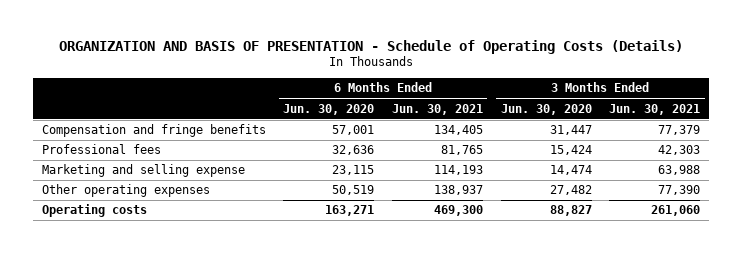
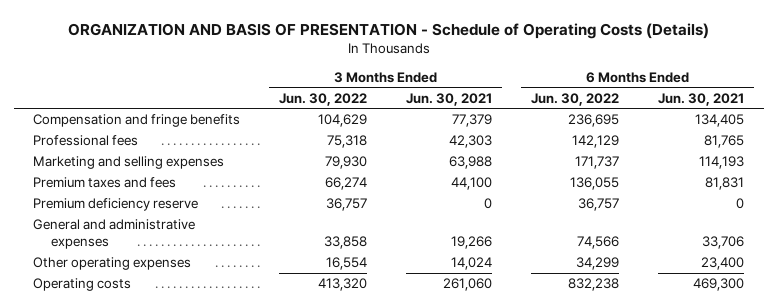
- | 6 Months Ended Jun. 30, 2020 | 6 Months Ended Jun. 30, 2021 | 3 Months Ended Jun. 30, 2020 | 3 Months Ended Jun. 30, 2021
+ | 3 Months Ended Jun. 30, 2022 | 3 Months Ended Jun. 30, 2021 | 6 Months Ended Jun. 30, 2022 | 6 Months Ended Jun. 30, 2021
- Marketing and selling expense | 23,115 | 114,193 | 14,474 | 63,988
- Other operating expenses | 50,519 | 138,937 | 27,482 | 77,390
+ Marketing and selling expenses | 79,930 | 63,988 | 171,737 | 114,193
+ Premium taxes and fees | 66,274 | 44,100 | 136,055 | 81,831
+ Premium deficiency reserve | 36,757 | 0 | 36,757 | 0
+ General and administrative expenses | 33,858 | 19,266 | 74,566 | 33,706
+ Other operating expenses | 16,554 | 14,024 | 34,299 | 23,400

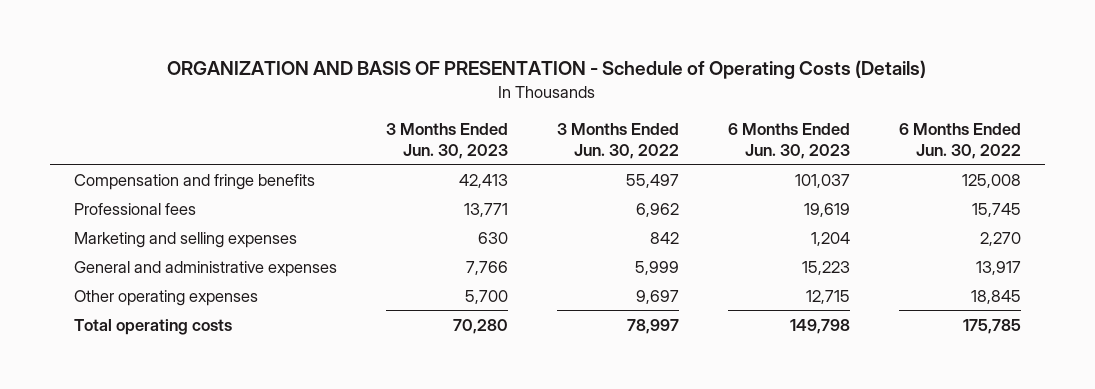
- | 3 Months Ended Jun. 30, 2022 | 3 Months Ended Jun. 30, 2021 | 6 Months Ended Jun. 30, 2022 | 6 Months Ended Jun. 30, 2021
+ | 3 Months Ended Jun. 30, 2023 | 3 Months Ended Jun. 30, 2022 | 6 Months Ended Jun. 30, 2023 | 6 Months Ended Jun. 30, 2022
- Compensation and fringe benefits | 104,629 | 77,379 | 236,695 | 134,405
- Professional fees | 75,318 | 42,303 | 142,129 | 81,765
- Marketing and selling expenses | 79,930 | 63,988 | 171,737 | 114,193
- Premium taxes and fees | 66,274 | 44,100 | 136,055 | 81,831
- Premium deficiency reserve | 36,757 | 0 | 36,757 | 0
- General and administrative expenses | 33,858 | 19,266 | 74,566 | 33,706
- Other operating expenses | 16,554 | 14,024 | 34,299 | 23,400
- Operating costs | 413,320 | 261,060 | 832,238 | 469,300
+ Compensation and fringe benefits | 42,413 | 55,497 | 101,037 | 125,008
+ Professional fees | 13,771 | 6,962 | 19,619 | 15,745
+ Marketing and selling expenses | 630 | 842 | 1,204 | 2,270
+ General and administrative expenses | 7,766 | 5,999 | 15,223 | 13,917
+ Other operating expenses | 5,700 | 9,697 | 12,715 | 18,845
+ Total operating costs | 70,280 | 78,997 | 149,798 | 175,785

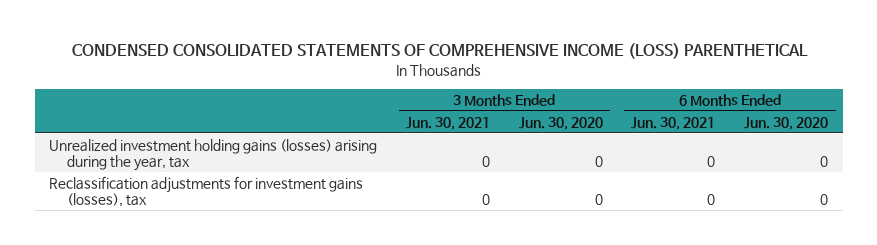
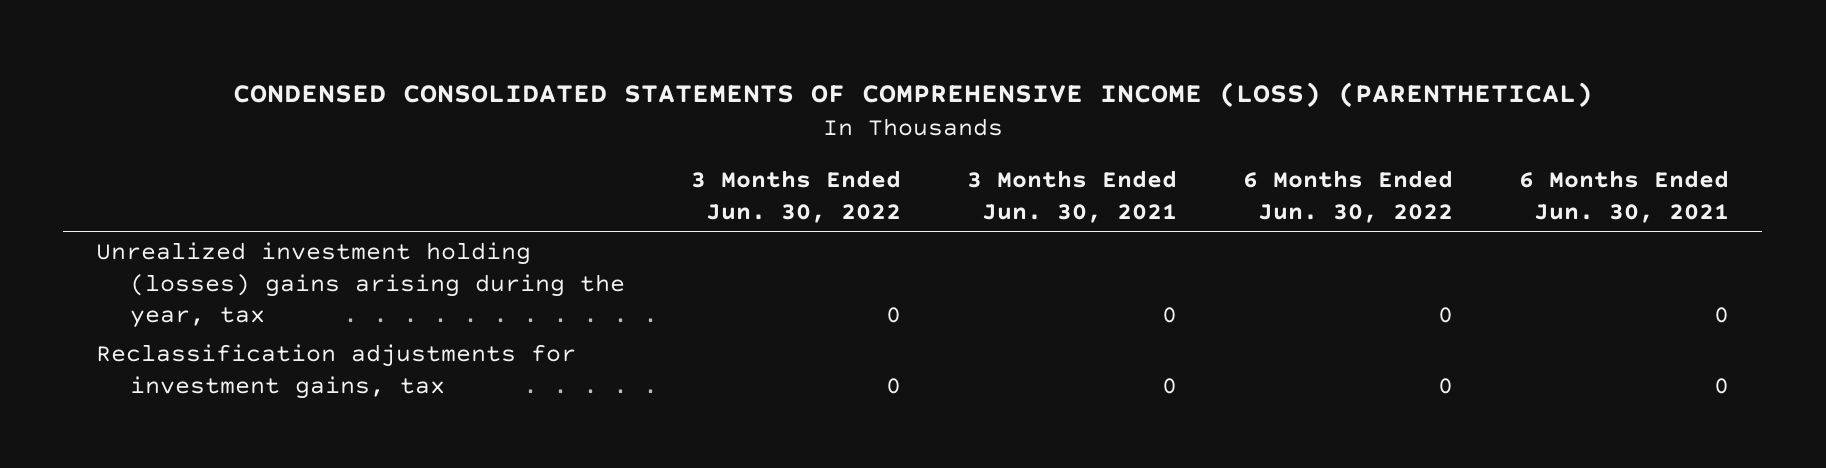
- CONDENSED CONSOLIDATED STATEMENTS OF COMPREHENSIVE INCOME (LOSS) PARENTHETICAL
+ CONDENSED CONSOLIDATED STATEMENTS OF COMPREHENSIVE INCOME (LOSS) (PARENTHETICAL)
- | 3 Months Ended Jun. 30, 2021 | 3 Months Ended Jun. 30, 2020 | 6 Months Ended Jun. 30, 2021 | 6 Months Ended Jun. 30, 2020
+ | 3 Months Ended Jun. 30, 2022 | 3 Months Ended Jun. 30, 2021 | 6 Months Ended Jun. 30, 2022 | 6 Months Ended Jun. 30, 2021
- Unrealized investment holding gains (losses) arising during the year, tax | 0 | 0 | 0 | 0
- Reclassification adjustments for investment gains (losses), tax | 0 | 0 | 0 | 0
+ Unrealized investment holding (losses) gains arising during the year, tax | 0 | 0 | 0 | 0
+ Reclassification adjustments for investment gains, tax | 0 | 0 | 0 | 0

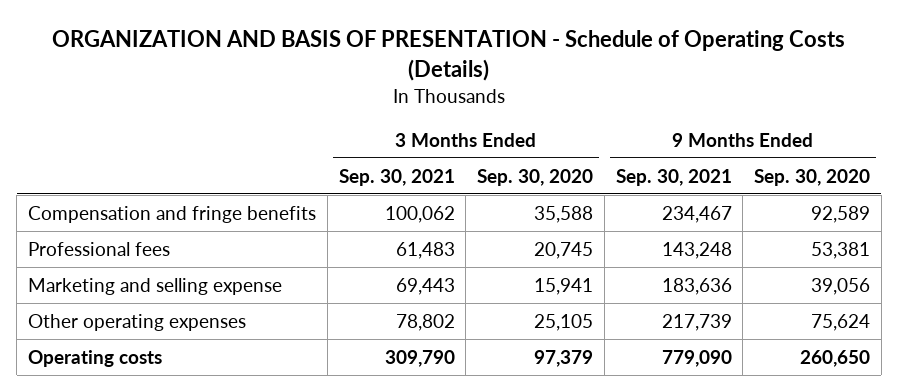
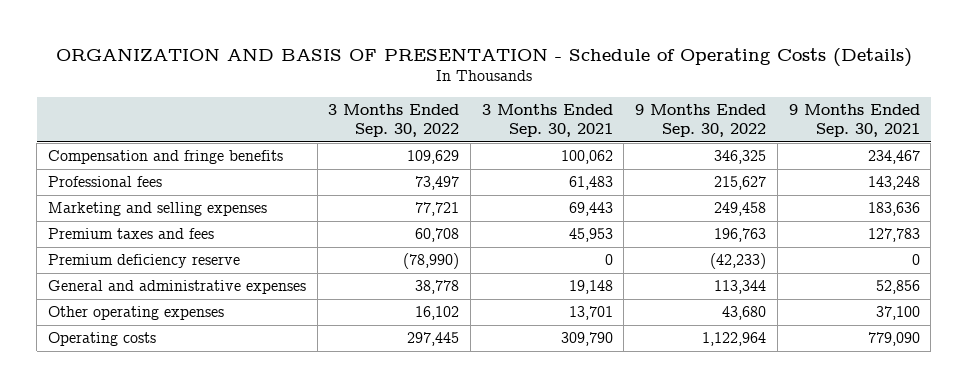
- | 3 Months Ended Sep. 30, 2021 | 3 Months Ended Sep. 30, 2020 | 9 Months Ended Sep. 30, 2021 | 9 Months Ended Sep. 30, 2020
+ | 3 Months Ended Sep. 30, 2022 | 3 Months Ended Sep. 30, 2021 | 9 Months Ended Sep. 30, 2022 | 9 Months Ended Sep. 30, 2021
- Marketing and selling expense | 69,443 | 15,941 | 183,636 | 39,056
- Other operating expenses | 78,802 | 25,105 | 217,739 | 75,624
+ Marketing and selling expenses | 77,721 | 69,443 | 249,458 | 183,636
+ Premium taxes and fees | 60,708 | 45,953 | 196,763 | 127,783
+ Premium deficiency reserve | (78,990) | 0 | (42,233) | 0
+ General and administrative expenses | 38,778 | 19,148 | 113,344 | 52,856
+ Other operating expenses | 16,102 | 13,701 | 43,680 | 37,100

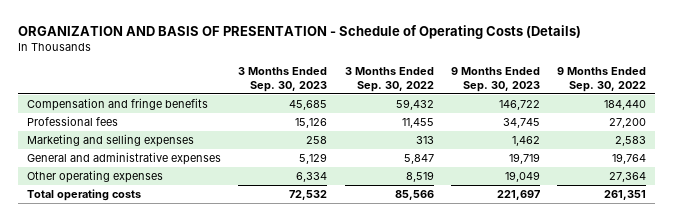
- | 3 Months Ended Sep. 30, 2022 | 3 Months Ended Sep. 30, 2021 | 9 Months Ended Sep. 30, 2022 | 9 Months Ended Sep. 30, 2021
+ | 3 Months Ended Sep. 30, 2023 | 3 Months Ended Sep. 30, 2022 | 9 Months Ended Sep. 30, 2023 | 9 Months Ended Sep. 30, 2022
- Compensation and fringe benefits | 109,629 | 100,062 | 346,325 | 234,467
- Professional fees | 73,497 | 61,483 | 215,627 | 143,248
- Marketing and selling expenses | 77,721 | 69,443 | 249,458 | 183,636
- Premium taxes and fees | 60,708 | 45,953 | 196,763 | 127,783
- Premium deficiency reserve | (78,990) | 0 | (42,233) | 0
- General and administrative expenses | 38,778 | 19,148 | 113,344 | 52,856
- Other operating expenses | 16,102 | 13,701 | 43,680 | 37,100
- Operating costs | 297,445 | 309,790 | 1,122,964 | 779,090
+ Compensation and fringe benefits | 45,685 | 59,432 | 146,722 | 184,440
+ Professional fees | 15,126 | 11,455 | 34,745 | 27,200
+ Marketing and selling expenses | 258 | 313 | 1,462 | 2,583
+ General and administrative expenses | 5,129 | 5,847 | 19,719 | 19,764
+ Other operating expenses | 6,334 | 8,519 | 19,049 | 27,364
+ Total operating costs | 72,532 | 85,566 | 221,697 | 261,351

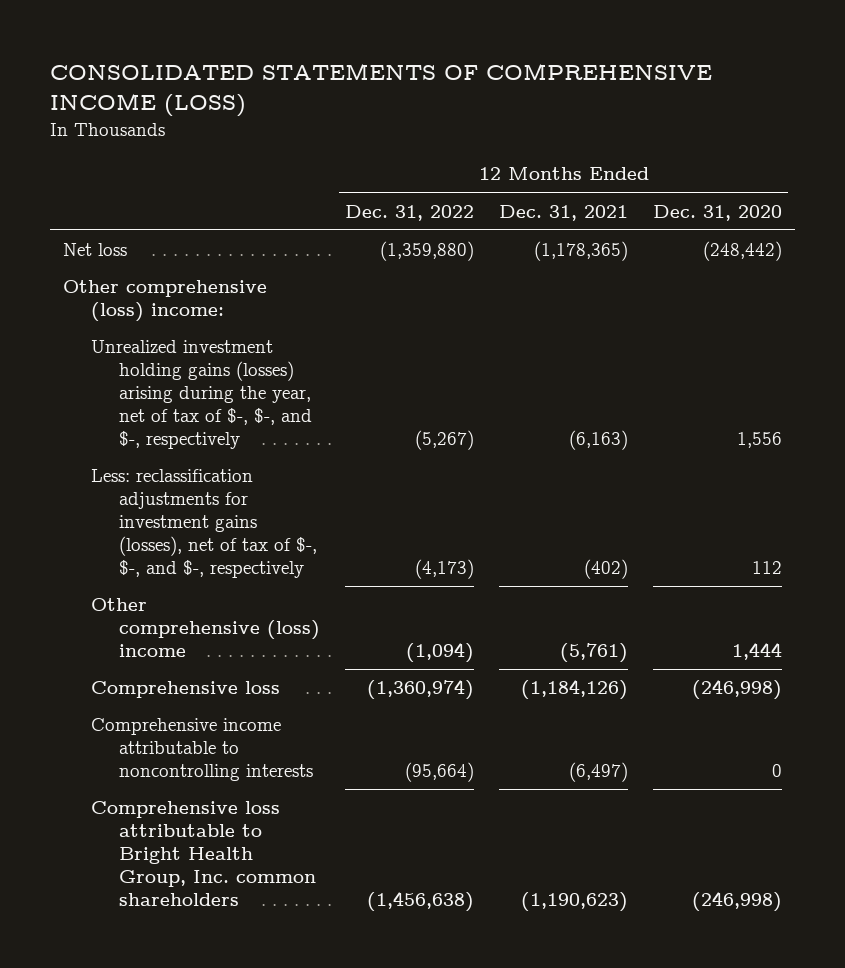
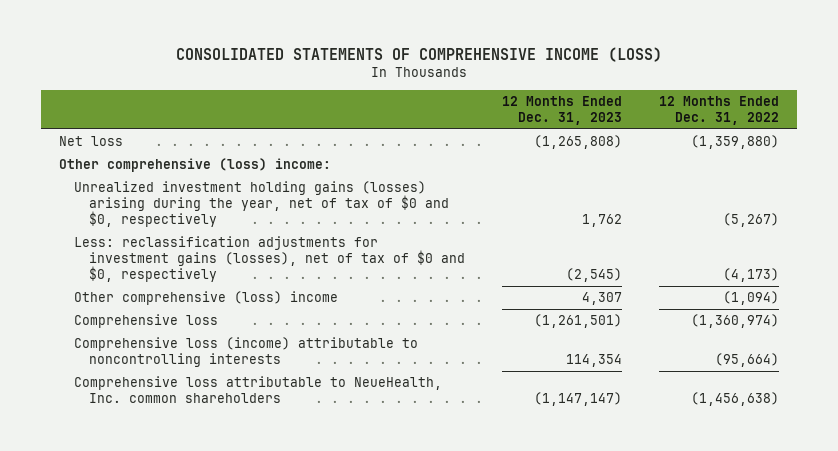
- | 12 Months Ended Dec. 31, 2022 | 12 Months Ended Dec. 31, 2021 | 12 Months Ended Dec. 31, 2020
+ | 12 Months Ended Dec. 31, 2023 | 12 Months Ended Dec. 31, 2022
- Unrealized investment holding gains (losses) arising during the year, net of tax of $-, $-, and $-, respectively | (5,267) | (6,163) | 1,556
- Less: reclassification adjustments for investment gains (losses), net of tax of $-, $-, and $-, respectively | (4,173) | (402) | 112
+ Unrealized investment holding gains (losses) arising during the year, net of tax of $0 and $0, respectively | 1,762 | (5,267)
+ Less: reclassification adjustments for investment gains (losses), net of tax of $0 and $0, respectively | (2,545) | (4,173)
- Comprehensive income attributable to noncontrolling interests | (95,664) | (6,497) | 0
- Comprehensive loss attributable to Bright Health Group, Inc. common shareholders | (1,456,638) | (1,190,623) | (246,998)
+ Comprehensive loss (income) attributable to noncontrolling interests | 114,354 | (95,664)
+ Comprehensive loss attributable to NeueHealth, Inc. common shareholders | (1,147,147) | (1,456,638)

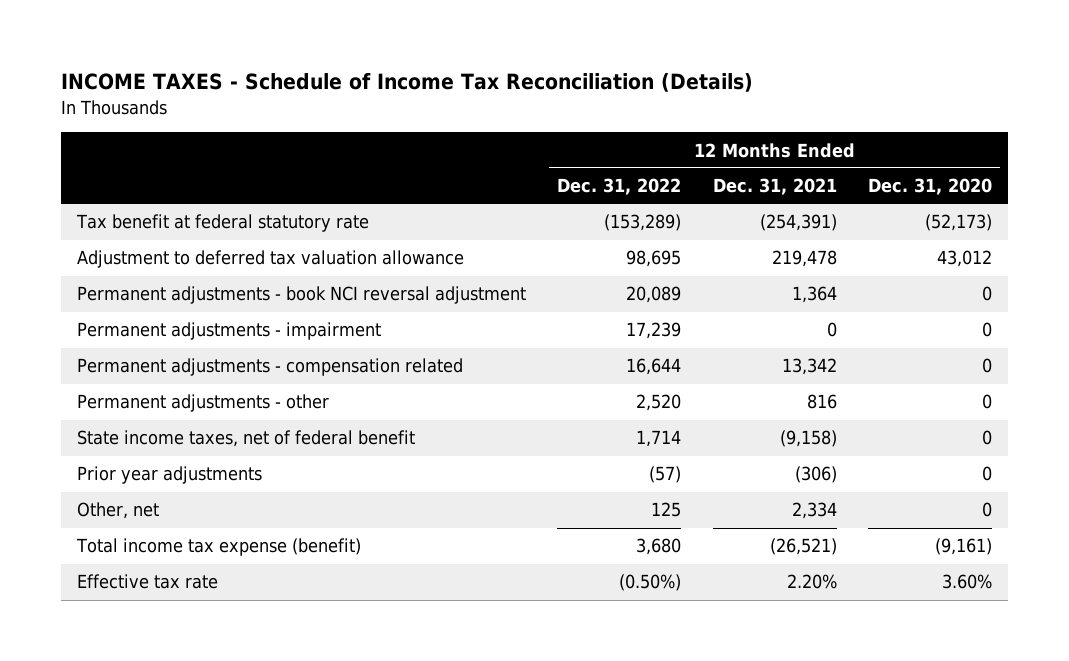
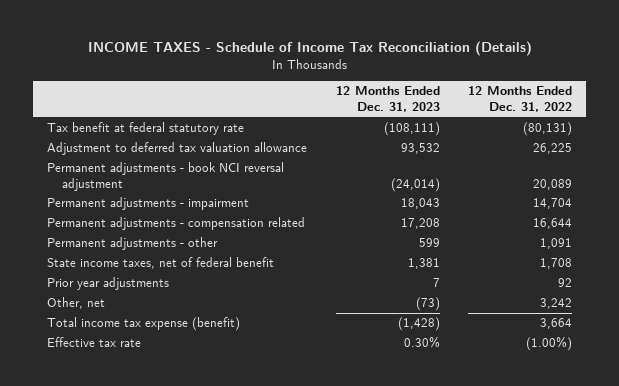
- | 12 Months Ended Dec. 31, 2022 | 12 Months Ended Dec. 31, 2021 | 12 Months Ended Dec. 31, 2020
+ | 12 Months Ended Dec. 31, 2023 | 12 Months Ended Dec. 31, 2022
- Tax benefit at federal statutory rate | (153,289) | (254,391) | (52,173)
- Adjustment to deferred tax valuation allowance | 98,695 | 219,478 | 43,012
+ Tax benefit at federal statutory rate | (108,111) | (80,131)
+ Adjustment to deferred tax valuation allowance | 93,532 | 26,225
- Permanent adjustments - impairment | 17,239 | 0 | 0
+ Permanent adjustments - impairment | 18,043 | 14,704
- Permanent adjustments - other | 2,520 | 816 | 0
- State income taxes, net of federal benefit | 1,714 | (9,158) | 0
- Prior year adjustments | (57) | (306) | 0
- Other, net | 125 | 2,334 | 0
- Total income tax expense (benefit) | 3,680 | (26,521) | (9,161)
- Effective tax rate | (0.50%) | 2.20% | 3.60%
+ Permanent adjustments - other | 599 | 1,091
+ State income taxes, net of federal benefit | 1,381 | 1,708
+ Prior year adjustments | 7 | 92
+ Other, net | (73) | 3,242
+ Total income tax expense (benefit) | (1,428) | 3,664
+ Effective tax rate | 0.30% | (1.00%)

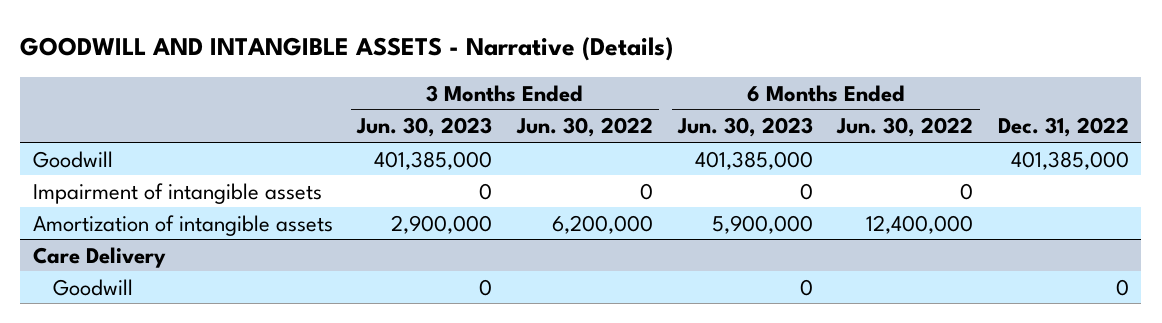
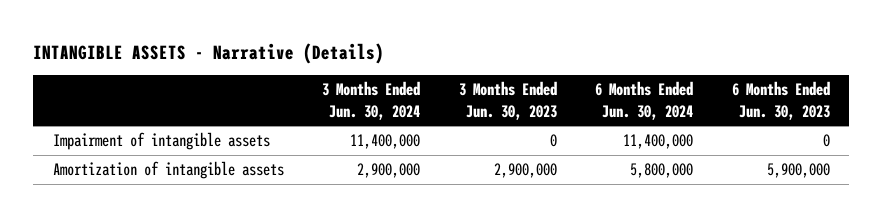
- GOODWILL AND INTANGIBLE ASSETS - Narrative (Details)
+ INTANGIBLE ASSETS - Narrative (Details)
- | 3 Months Ended Jun. 30, 2023 | 3 Months Ended Jun. 30, 2022 | 6 Months Ended Jun. 30, 2023 | 6 Months Ended Jun. 30, 2022 | Dec. 31, 2022
+ | 3 Months Ended Jun. 30, 2024 | 3 Months Ended Jun. 30, 2023 | 6 Months Ended Jun. 30, 2024 | 6 Months Ended Jun. 30, 2023
- Goodwill | 401,385,000 | | 401,385,000 | | 401,385,000
- Care Delivery
- Goodwill | 0 | | 0 | | 0

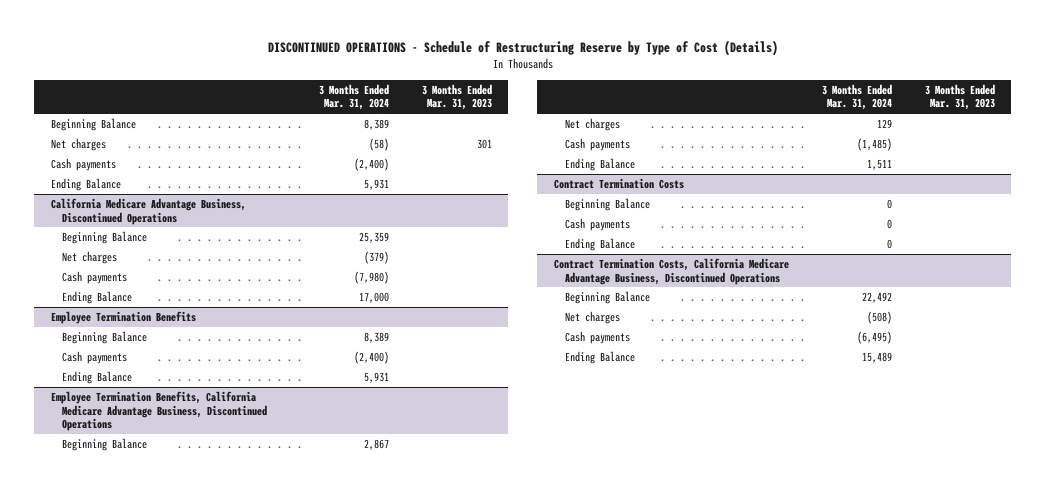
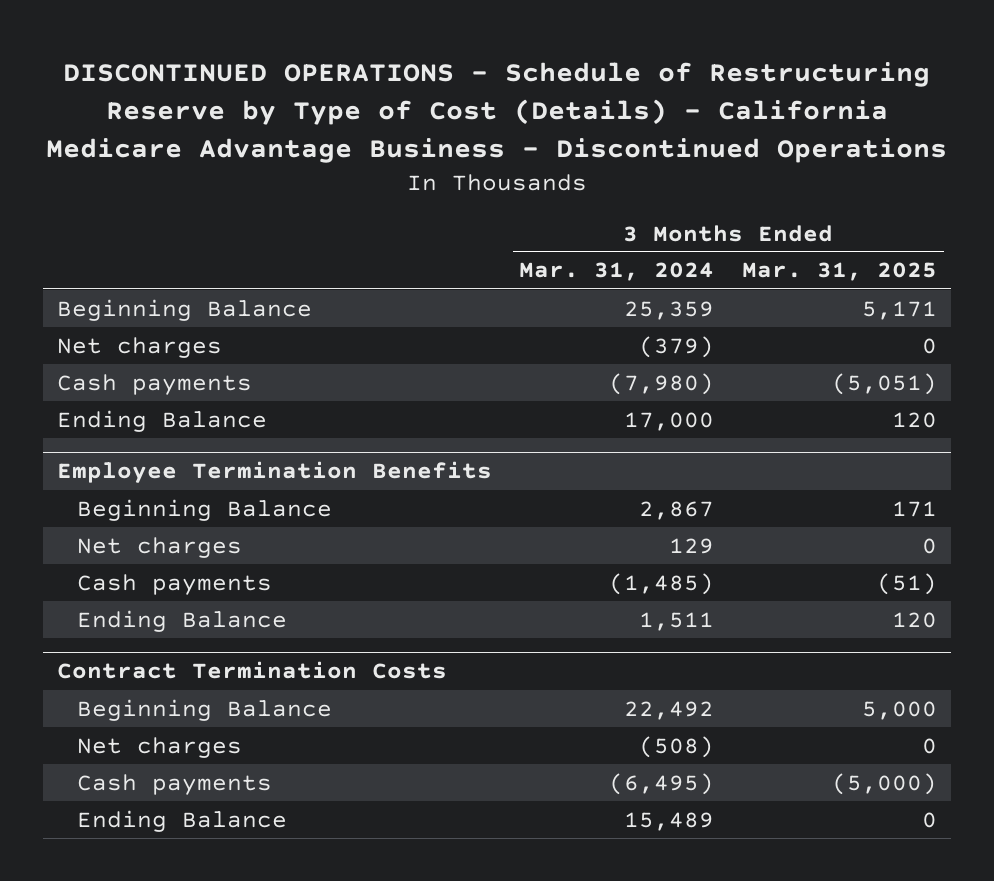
- DISCONTINUED OPERATIONS - Schedule of Restructuring Reserve by Type of Cost (Details)
+ DISCONTINUED OPERATIONS - Schedule of Restructuring Reserve by Type of Cost (Details) - California Medicare Advantage Business - Discontinued Operations
- | 3 Months Ended Mar. 31, 2024 | 3 Months Ended Mar. 31, 2023
+ | 3 Months Ended Mar. 31, 2024 | 3 Months Ended Mar. 31, 2025
- Beginning Balance | 8,389 |
- Net charges | (58) | 301
- Cash payments | (2,400) |
- Ending Balance | 5,931 |
- California Medicare Advantage Business, Discontinued Operations
@ Employee Termination Benefits
- Beginning Balance | 8,389 |
- Cash payments | (2,400) |
- Ending Balance | 5,931 |
- Employee Termination Benefits, California Medicare Advantage Business, Discontinued Operations
@ Contract Termination Costs
- Beginning Balance | 0 |
- Cash payments | 0 |
- Ending Balance | 0 |
- Contract Termination Costs, California Medicare Advantage Business, Discontinued Operations

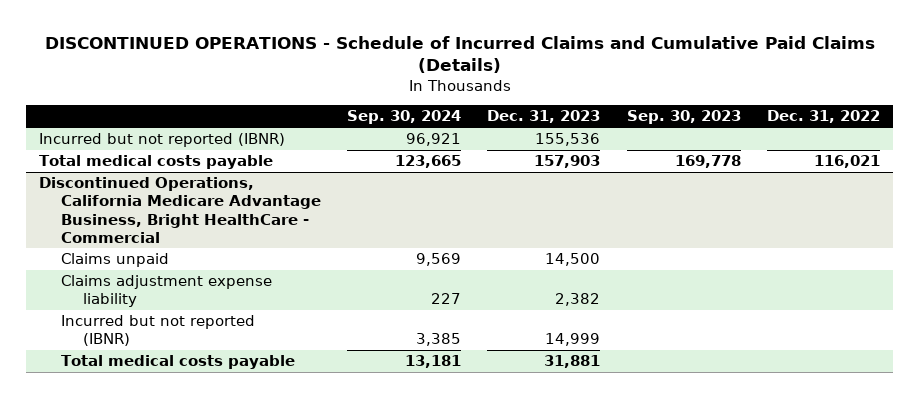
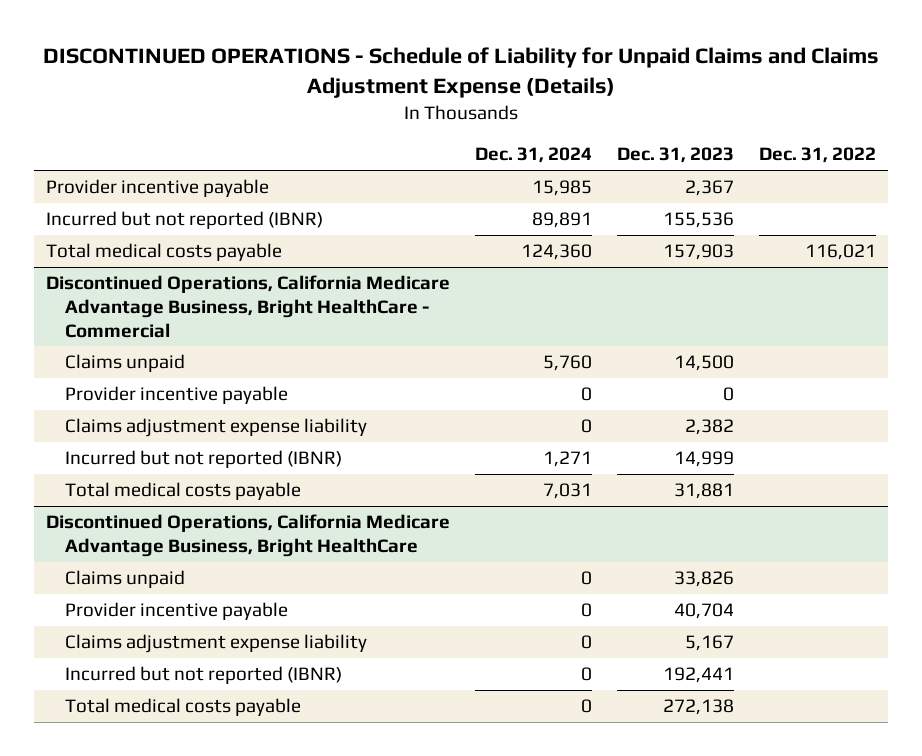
- DISCONTINUED OPERATIONS - Schedule of Incurred Claims and Cumulative Paid Claims (Details)
+ DISCONTINUED OPERATIONS - Schedule of Liability for Unpaid Claims and Claims Adjustment Expense (Details)
- | Sep. 30, 2024 | Dec. 31, 2023 | Sep. 30, 2023 | Dec. 31, 2022
+ | Dec. 31, 2024 | Dec. 31, 2023 | Dec. 31, 2022
+ Provider incentive payable | 15,985 | 2,367 |
@ Discontinued Operations, California Medicare Advantage Business, Bright HealthCare - Commercial
+ Provider incentive payable | 0 | 0 |
+ Discontinued Operations, California Medicare Advantage Business, Bright HealthCare
+ Claims unpaid | 0 | 33,826 |
+ Provider incentive payable | 0 | 40,704 |
+ Claims adjustment expense liability | 0 | 5,167 |
+ Incurred but not reported (IBNR) | 0 | 192,441 |
+ Total medical costs payable | 0 | 272,138 |

